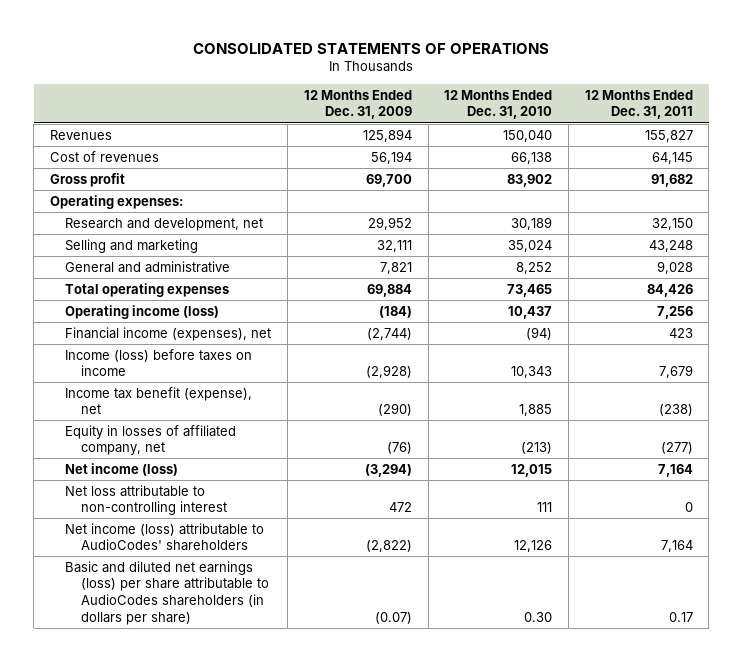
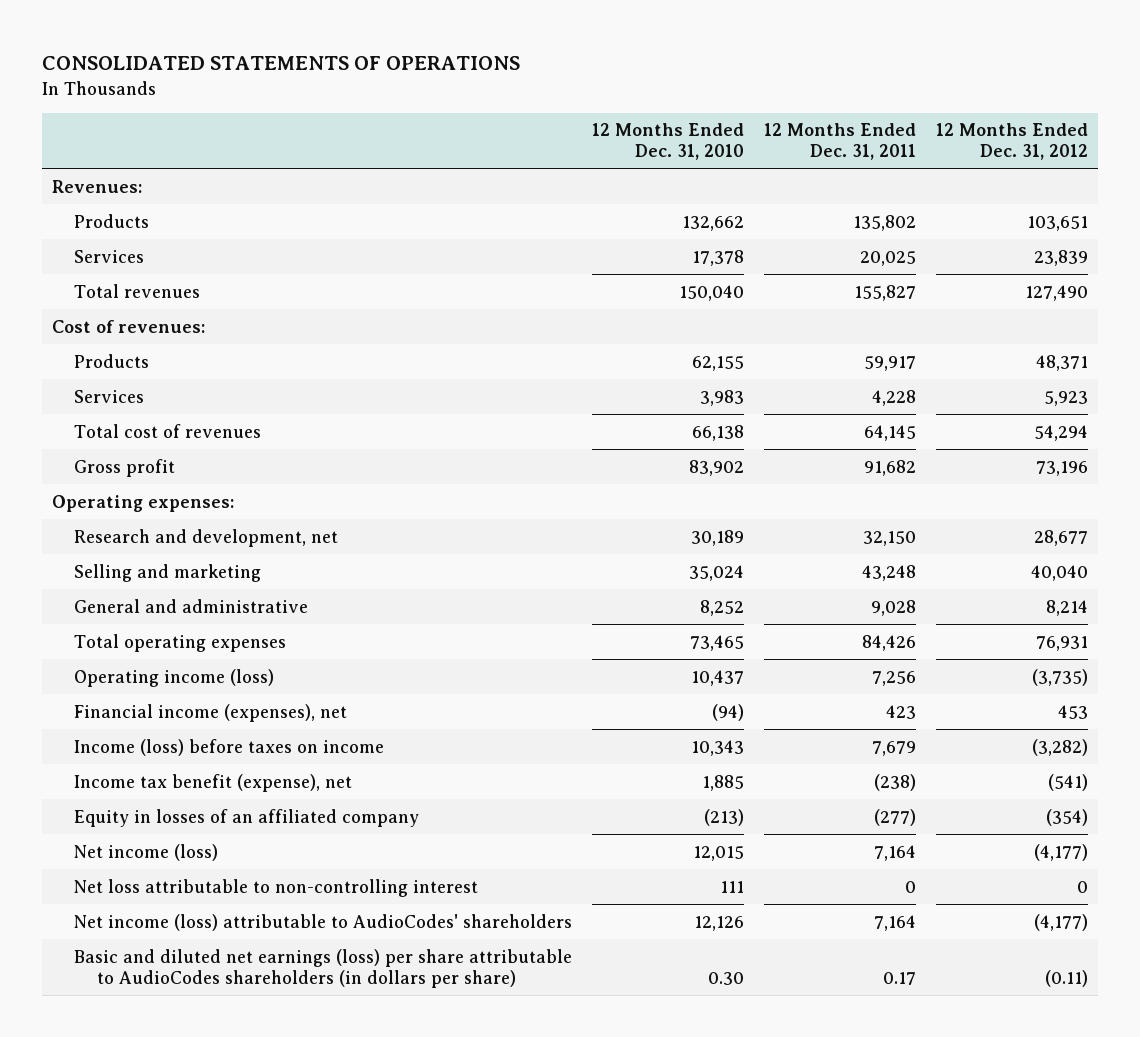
- | 12 Months Ended Dec. 31, 2009 | 12 Months Ended Dec. 31, 2010 | 12 Months Ended Dec. 31, 2011
+ | 12 Months Ended Dec. 31, 2010 | 12 Months Ended Dec. 31, 2011 | 12 Months Ended Dec. 31, 2012
- Revenues | 125,894 | 150,040 | 155,827
- Cost of revenues | 56,194 | 66,138 | 64,145
+ Revenues:
+ Products | 132,662 | 135,802 | 103,651
+ Services | 17,378 | 20,025 | 23,839
+ Total revenues | 150,040 | 155,827 | 127,490
+ Cost of revenues:
+ Products | 62,155 | 59,917 | 48,371
+ Services | 3,983 | 4,228 | 5,923
+ Total cost of revenues | 66,138 | 64,145 | 54,294
- Equity in losses of affiliated company, net | (76) | (213) | (277)
+ Equity in losses of an affiliated company | (213) | (277) | (354)

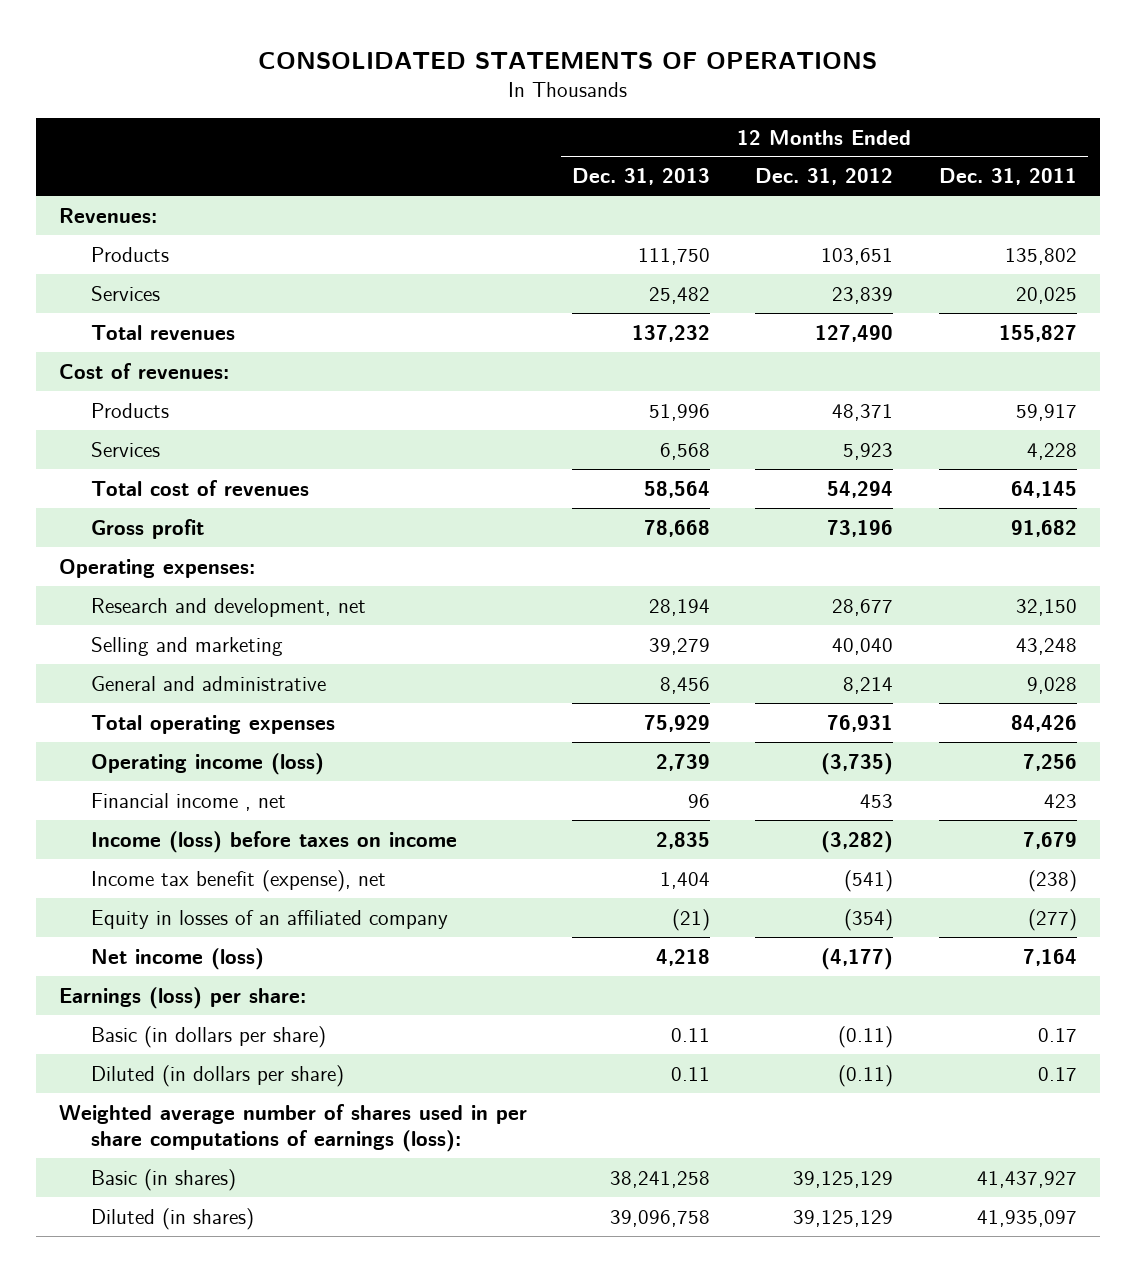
- | 12 Months Ended Dec. 31, 2010 | 12 Months Ended Dec. 31, 2011 | 12 Months Ended Dec. 31, 2012
+ | 12 Months Ended Dec. 31, 2013 | 12 Months Ended Dec. 31, 2012 | 12 Months Ended Dec. 31, 2011
- Financial income (expenses), net | (94) | 423 | 453
+ Financial income , net | 96 | 453 | 423
- Net loss attributable to non-controlling interest | 111 | 0 | 0
- Net income (loss) attributable to AudioCodes' shareholders | 12,126 | 7,164 | (4,177)
- Basic and diluted net earnings (loss) per share attributable to AudioCodes shareholders (in dollars per share) | 0.30 | 0.17 | (0.11)
+ Earnings (loss) per share:
+ Basic (in dollars per share) | 0.11 | (0.11) | 0.17
+ Diluted (in dollars per share) | 0.11 | (0.11) | 0.17
+ Weighted average number of shares used in per share computations of earnings (loss):
+ Basic (in shares) | 38,241,258 | 39,125,129 | 41,437,927
+ Diluted (in shares) | 39,096,758 | 39,125,129 | 41,935,097

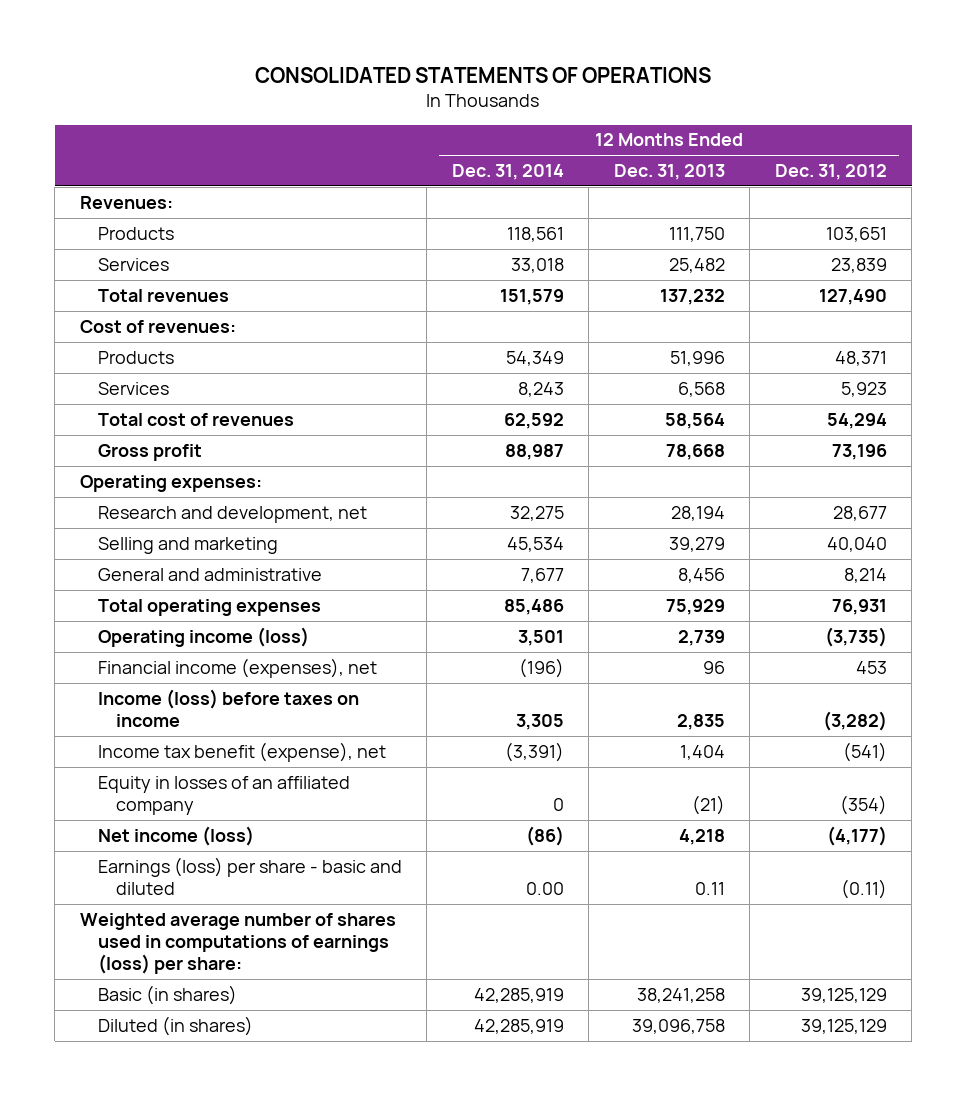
- | 12 Months Ended Dec. 31, 2013 | 12 Months Ended Dec. 31, 2012 | 12 Months Ended Dec. 31, 2011
+ | 12 Months Ended Dec. 31, 2014 | 12 Months Ended Dec. 31, 2013 | 12 Months Ended Dec. 31, 2012
- Financial income , net | 96 | 453 | 423
+ Financial income (expenses), net | (196) | 96 | 453
- Earnings (loss) per share:
- Basic (in dollars per share) | 0.11 | (0.11) | 0.17
- Diluted (in dollars per share) | 0.11 | (0.11) | 0.17
- Weighted average number of shares used in per share computations of earnings (loss):
+ Earnings (loss) per share - basic and diluted | 0.00 | 0.11 | (0.11)
+ Weighted average number of shares used in computations of earnings (loss) per share:

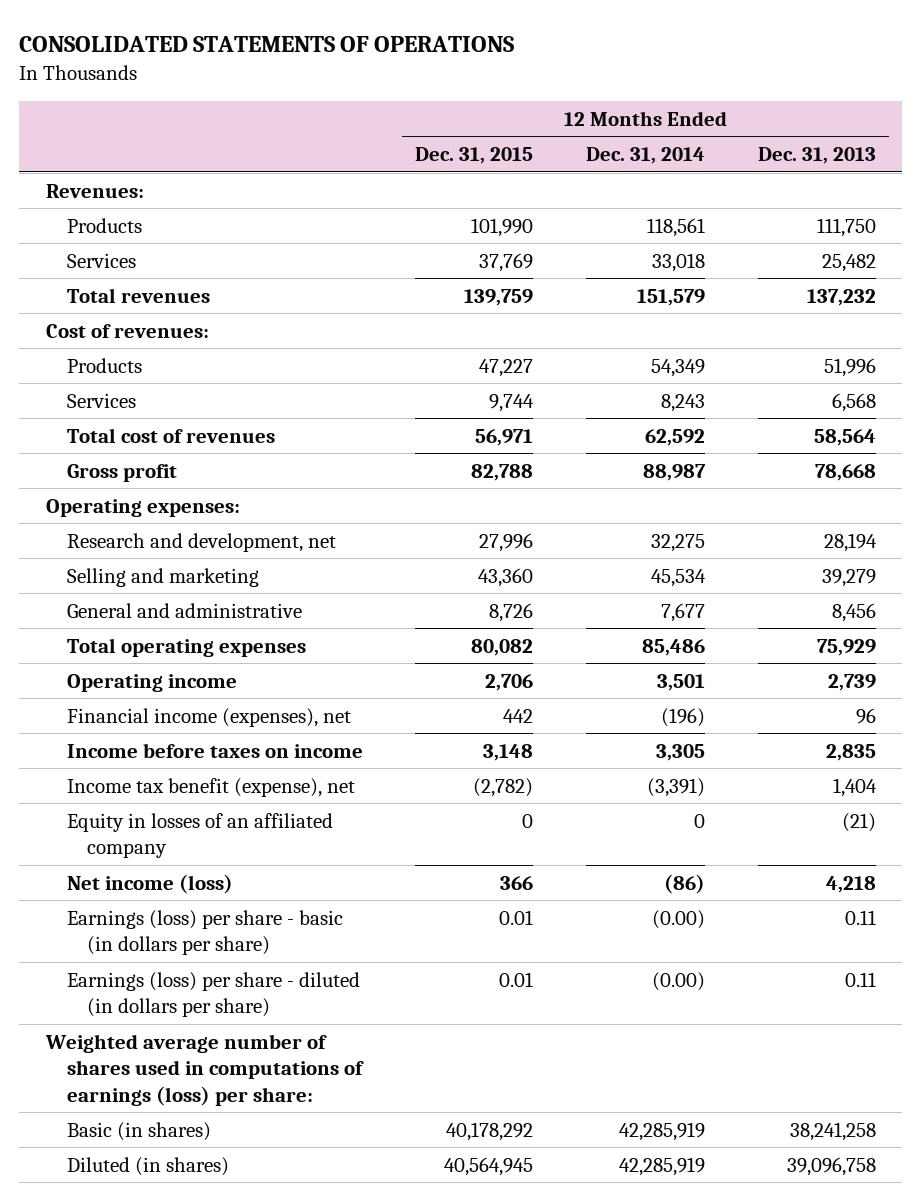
- | 12 Months Ended Dec. 31, 2014 | 12 Months Ended Dec. 31, 2013 | 12 Months Ended Dec. 31, 2012
+ | 12 Months Ended Dec. 31, 2015 | 12 Months Ended Dec. 31, 2014 | 12 Months Ended Dec. 31, 2013
- Operating income (loss) | 3,501 | 2,739 | (3,735)
+ Operating income | 2,706 | 3,501 | 2,739
- Income (loss) before taxes on income | 3,305 | 2,835 | (3,282)
+ Income before taxes on income | 3,148 | 3,305 | 2,835
- Earnings (loss) per share - basic and diluted | 0.00 | 0.11 | (0.11)
+ Earnings (loss) per share - basic (in dollars per share) | 0.01 | (0.00) | 0.11
+ Earnings (loss) per share - diluted (in dollars per share) | 0.01 | (0.00) | 0.11

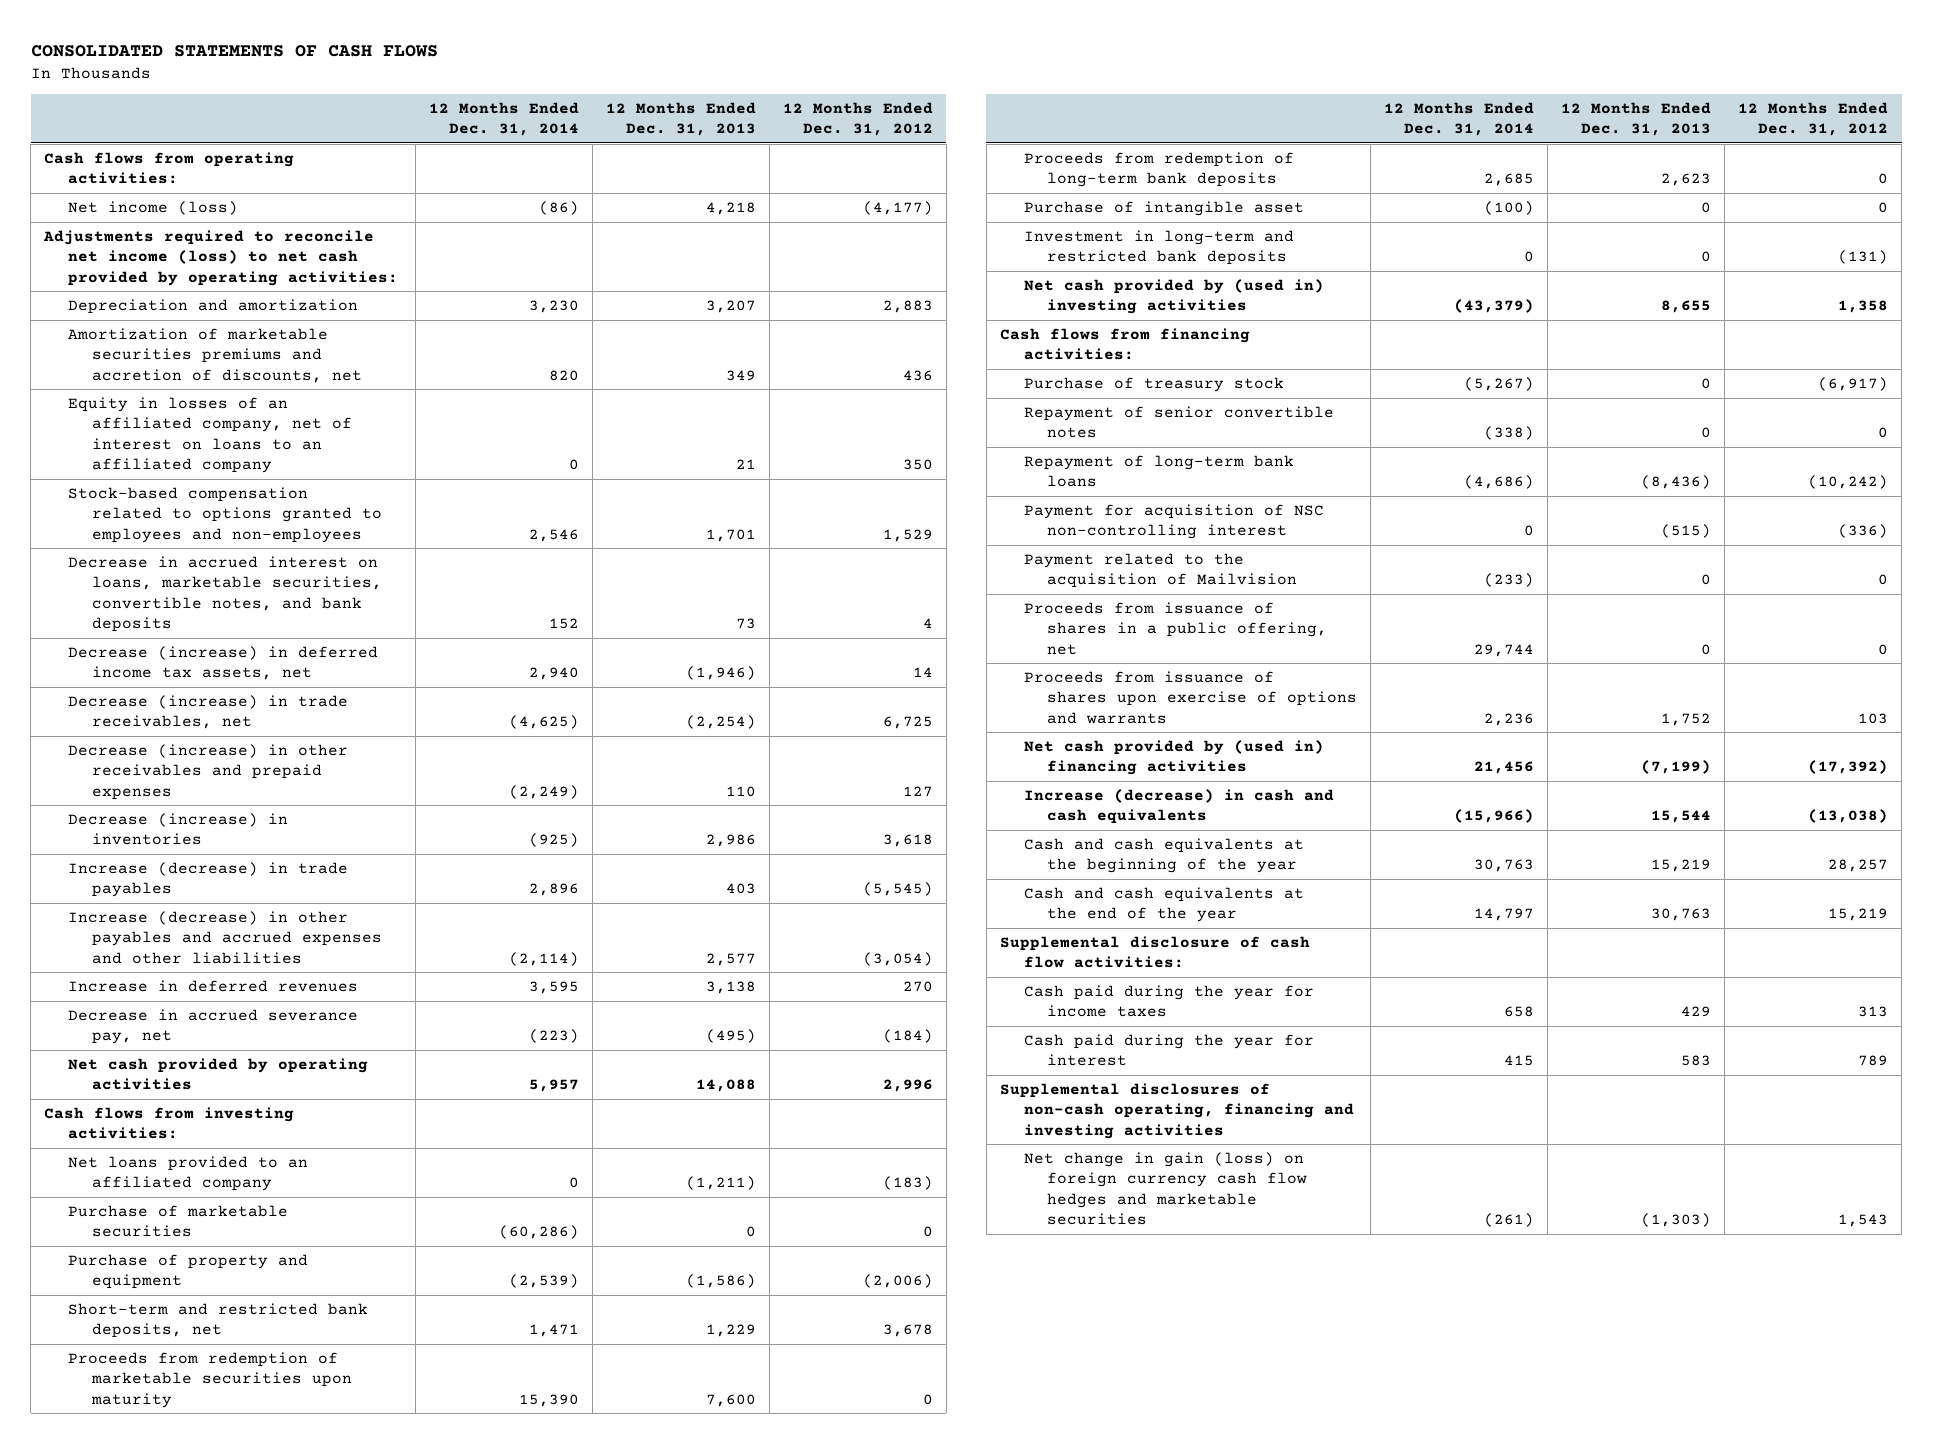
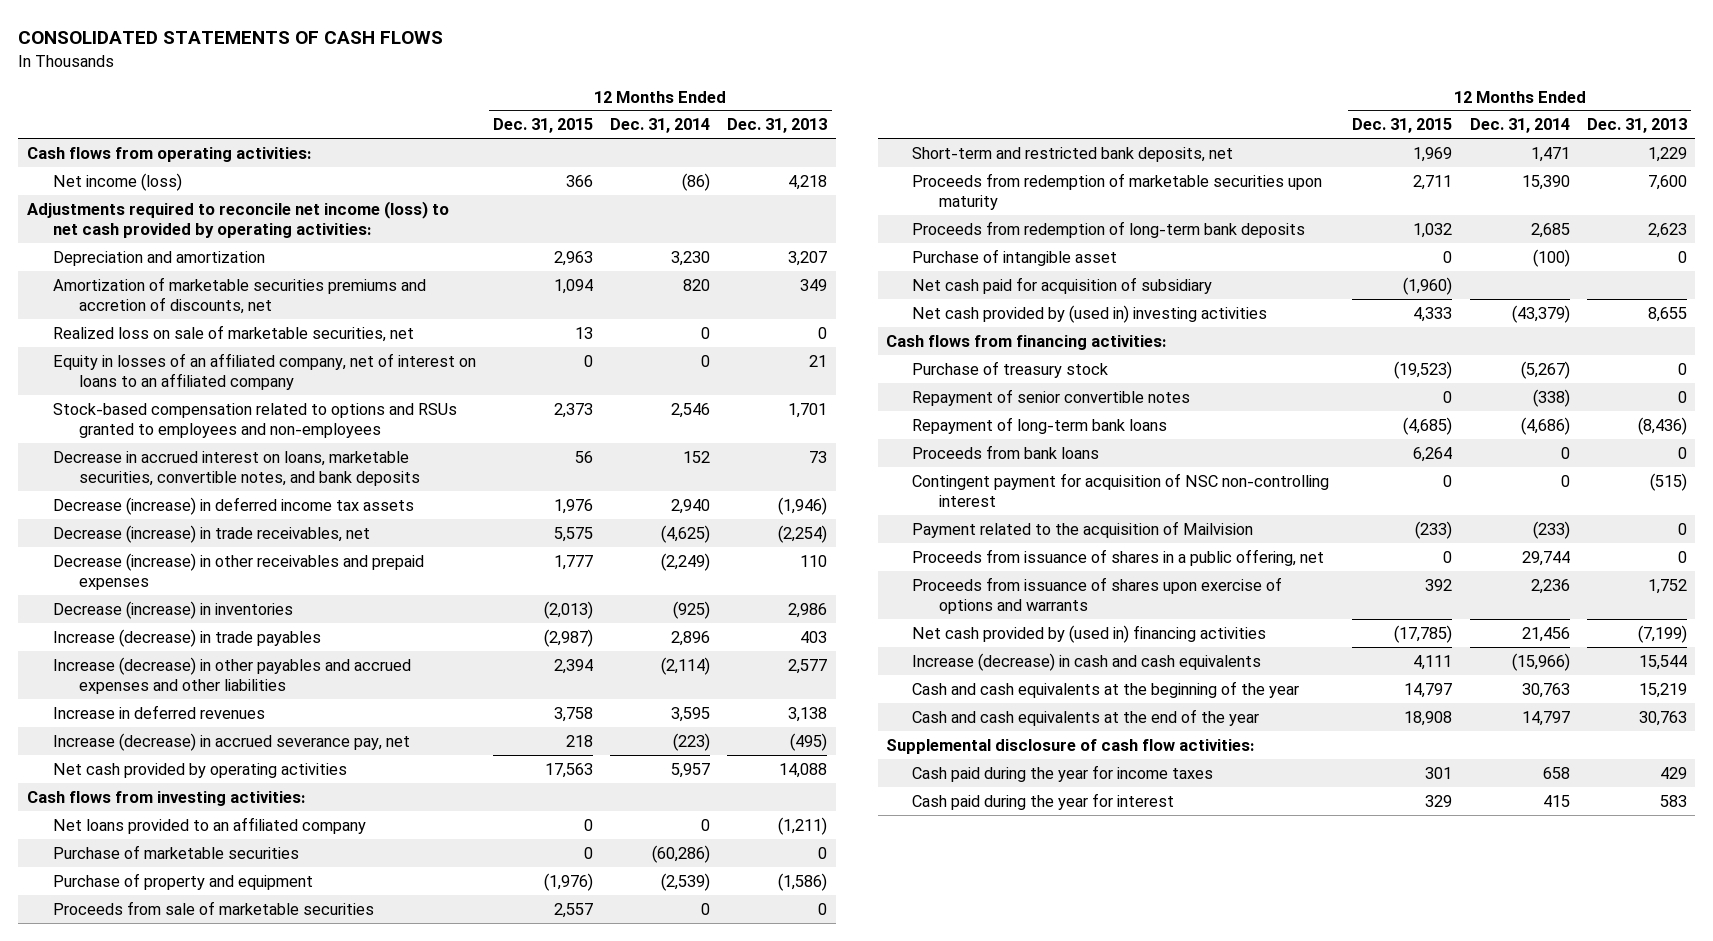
- | 12 Months Ended Dec. 31, 2014 | 12 Months Ended Dec. 31, 2013 | 12 Months Ended Dec. 31, 2012
+ | 12 Months Ended Dec. 31, 2015 | 12 Months Ended Dec. 31, 2014 | 12 Months Ended Dec. 31, 2013
+ Realized loss on sale of marketable securities, net | 13 | 0 | 0
- Stock-based compensation related to options granted to employees and non-employees | 2,546 | 1,701 | 1,529
+ Stock-based compensation related to options and RSUs granted to employees and non-employees | 2,373 | 2,546 | 1,701
- Decrease (increase) in deferred income tax assets, net | 2,940 | (1,946) | 14
+ Decrease (increase) in deferred income tax assets | 1,976 | 2,940 | (1,946)
- Decrease in accrued severance pay, net | (223) | (495) | (184)
+ Increase (decrease) in accrued severance pay, net | 218 | (223) | (495)
+ Proceeds from sale of marketable securities | 2,557 | 0 | 0
- Investment in long-term and restricted bank deposits | 0 | 0 | (131)
+ Net cash paid for acquisition of subsidiary | (1,960) | |
- Payment for acquisition of NSC non-controlling interest | 0 | (515) | (336)
+ Proceeds from bank loans | 6,264 | 0 | 0
+ Contingent payment for acquisition of NSC non-controlling interest | 0 | 0 | (515)
- Supplemental disclosures of non-cash operating, financing and investing activities
- Net change in gain (loss) on foreign currency cash flow hedges and marketable securities | (261) | (1,303) | 1,543

